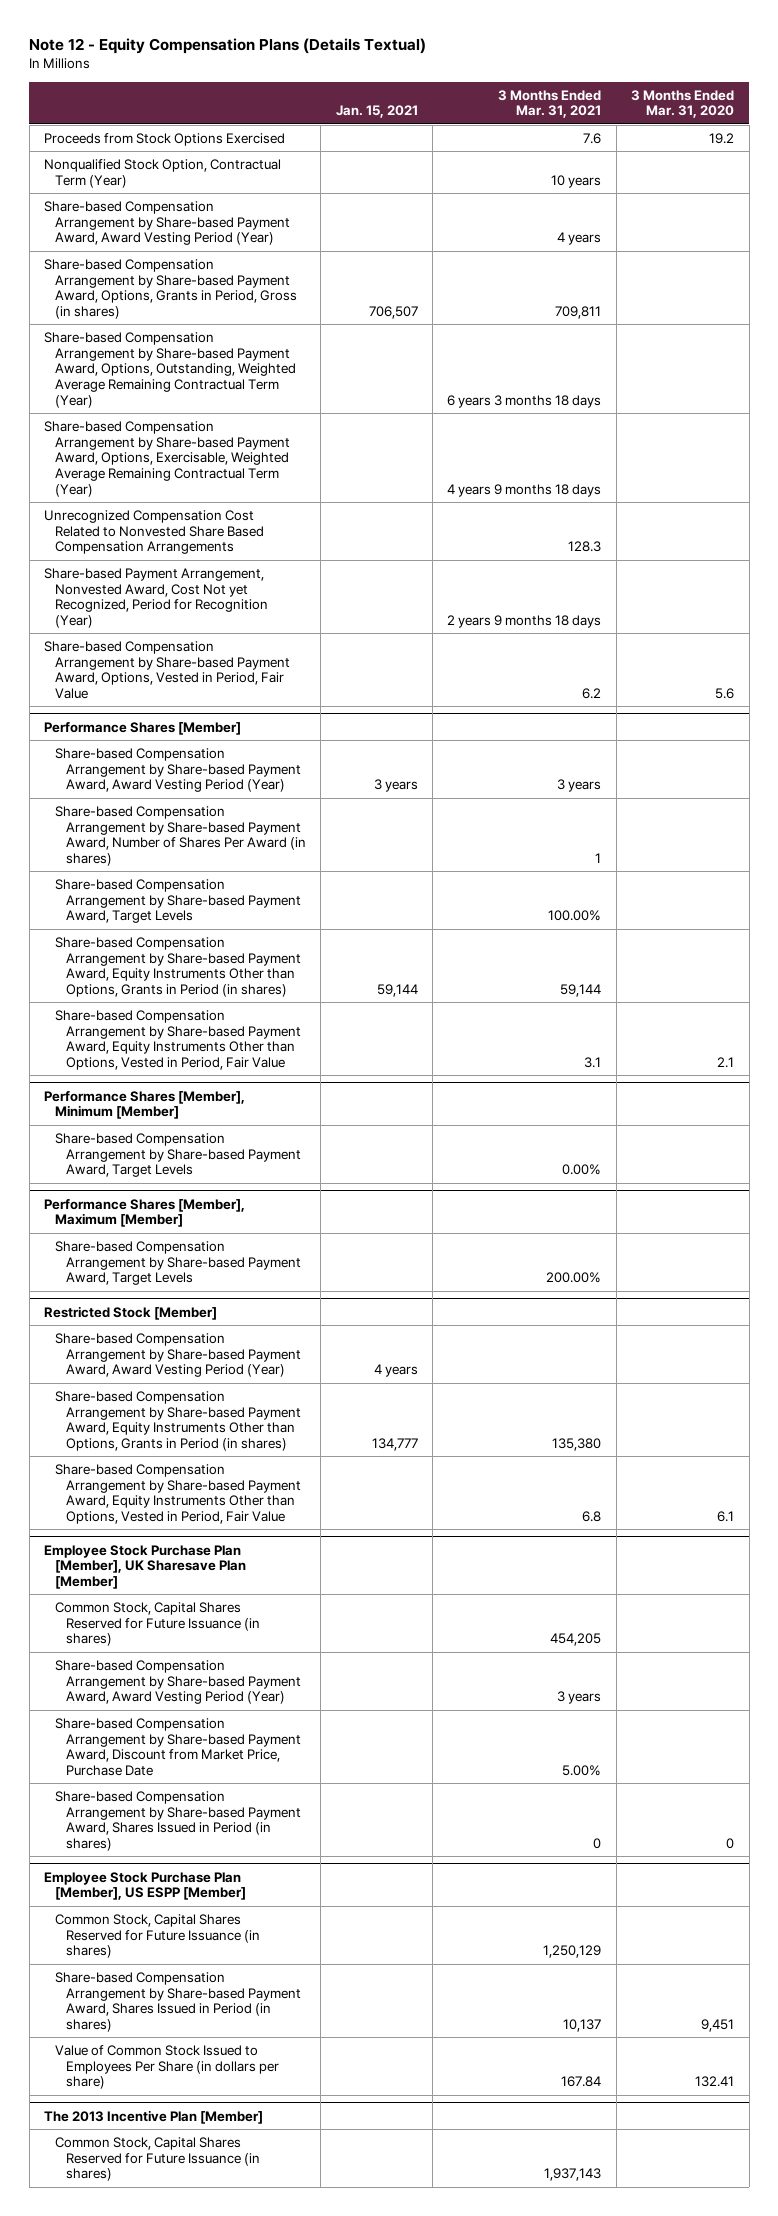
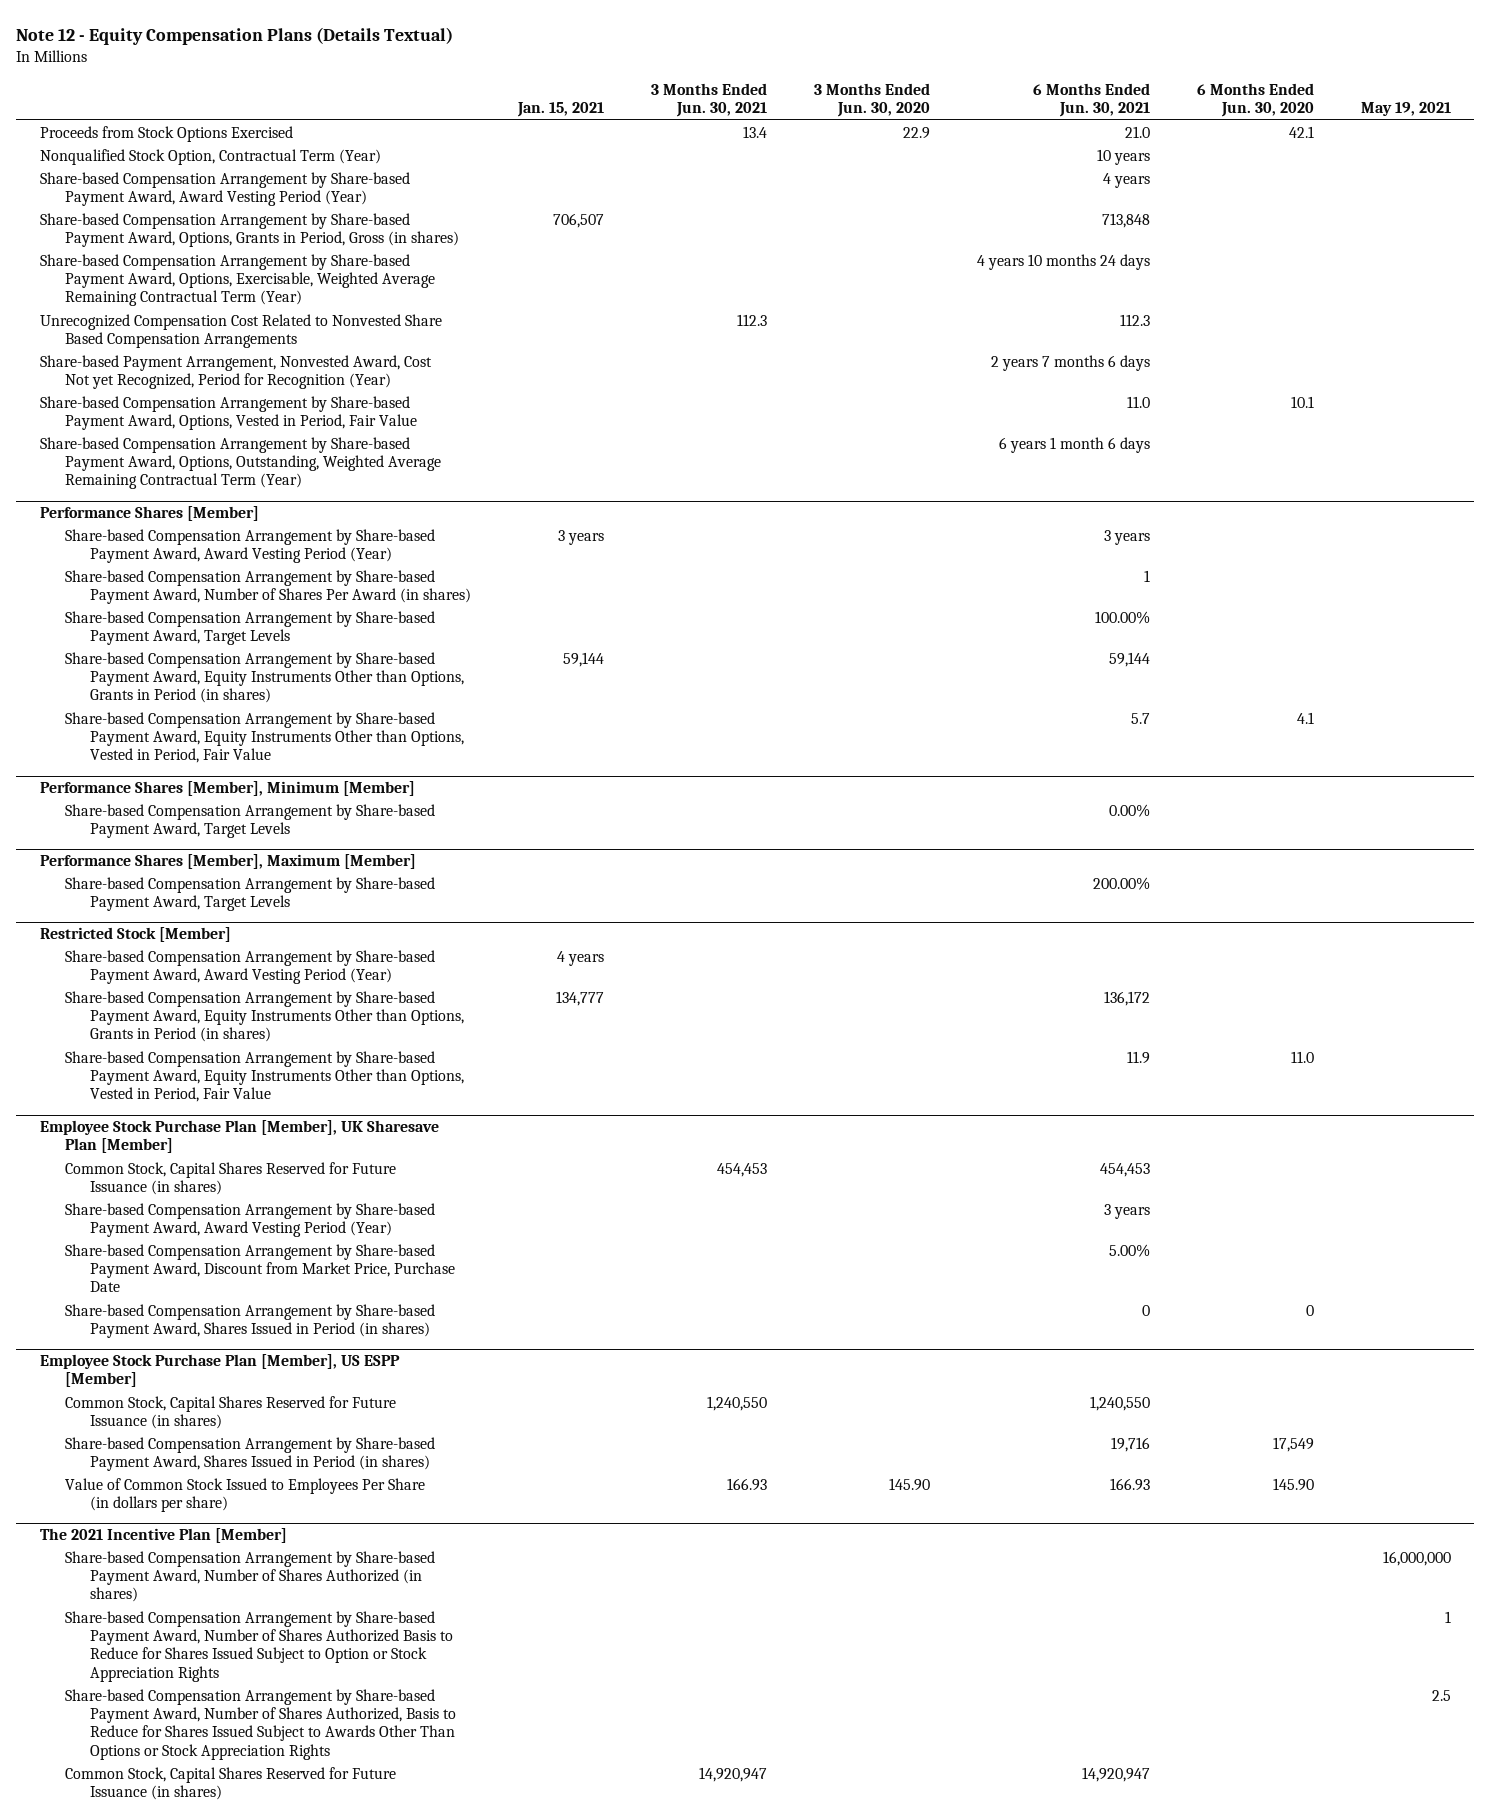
- | Jan. 15, 2021 | 3 Months Ended Mar. 31, 2021 | 3 Months Ended Mar. 31, 2020
+ | Jan. 15, 2021 | 3 Months Ended Jun. 30, 2021 | 3 Months Ended Jun. 30, 2020 | 6 Months Ended Jun. 30, 2021 | 6 Months Ended Jun. 30, 2020 | May 19, 2021
moved down: Share-based Compensation Arrangement by Share-based Payment Award, Options, Outstanding, Weighted Average Remaining Contractual Term (Year) | | | | 6 years 1 month 6 days | |
- The 2013 Incentive Plan [Member]
- Common Stock, Capital Shares Reserved for Future Issuance (in shares) | | 1,937,143 |
+ The 2021 Incentive Plan [Member]
+ Share-based Compensation Arrangement by Share-based Payment Award, Number of Shares Authorized (in shares) | | | | | | 16,000,000
+ Share-based Compensation Arrangement by Share-based Payment Award, Number of Shares Authorized Basis to Reduce for Shares Issued Subject to Option or Stock Appreciation Rights | | | | | | 1
+ Share-based Compensation Arrangement by Share-based Payment Award, Number of Shares Authorized, Basis to Reduce for Shares Issued Subject to Awards Other Than Options or Stock Appreciation Rights | | | | | | 2.5
+ Common Stock, Capital Shares Reserved for Future Issuance (in shares) | | 14,920,947 | | 14,920,947 | |

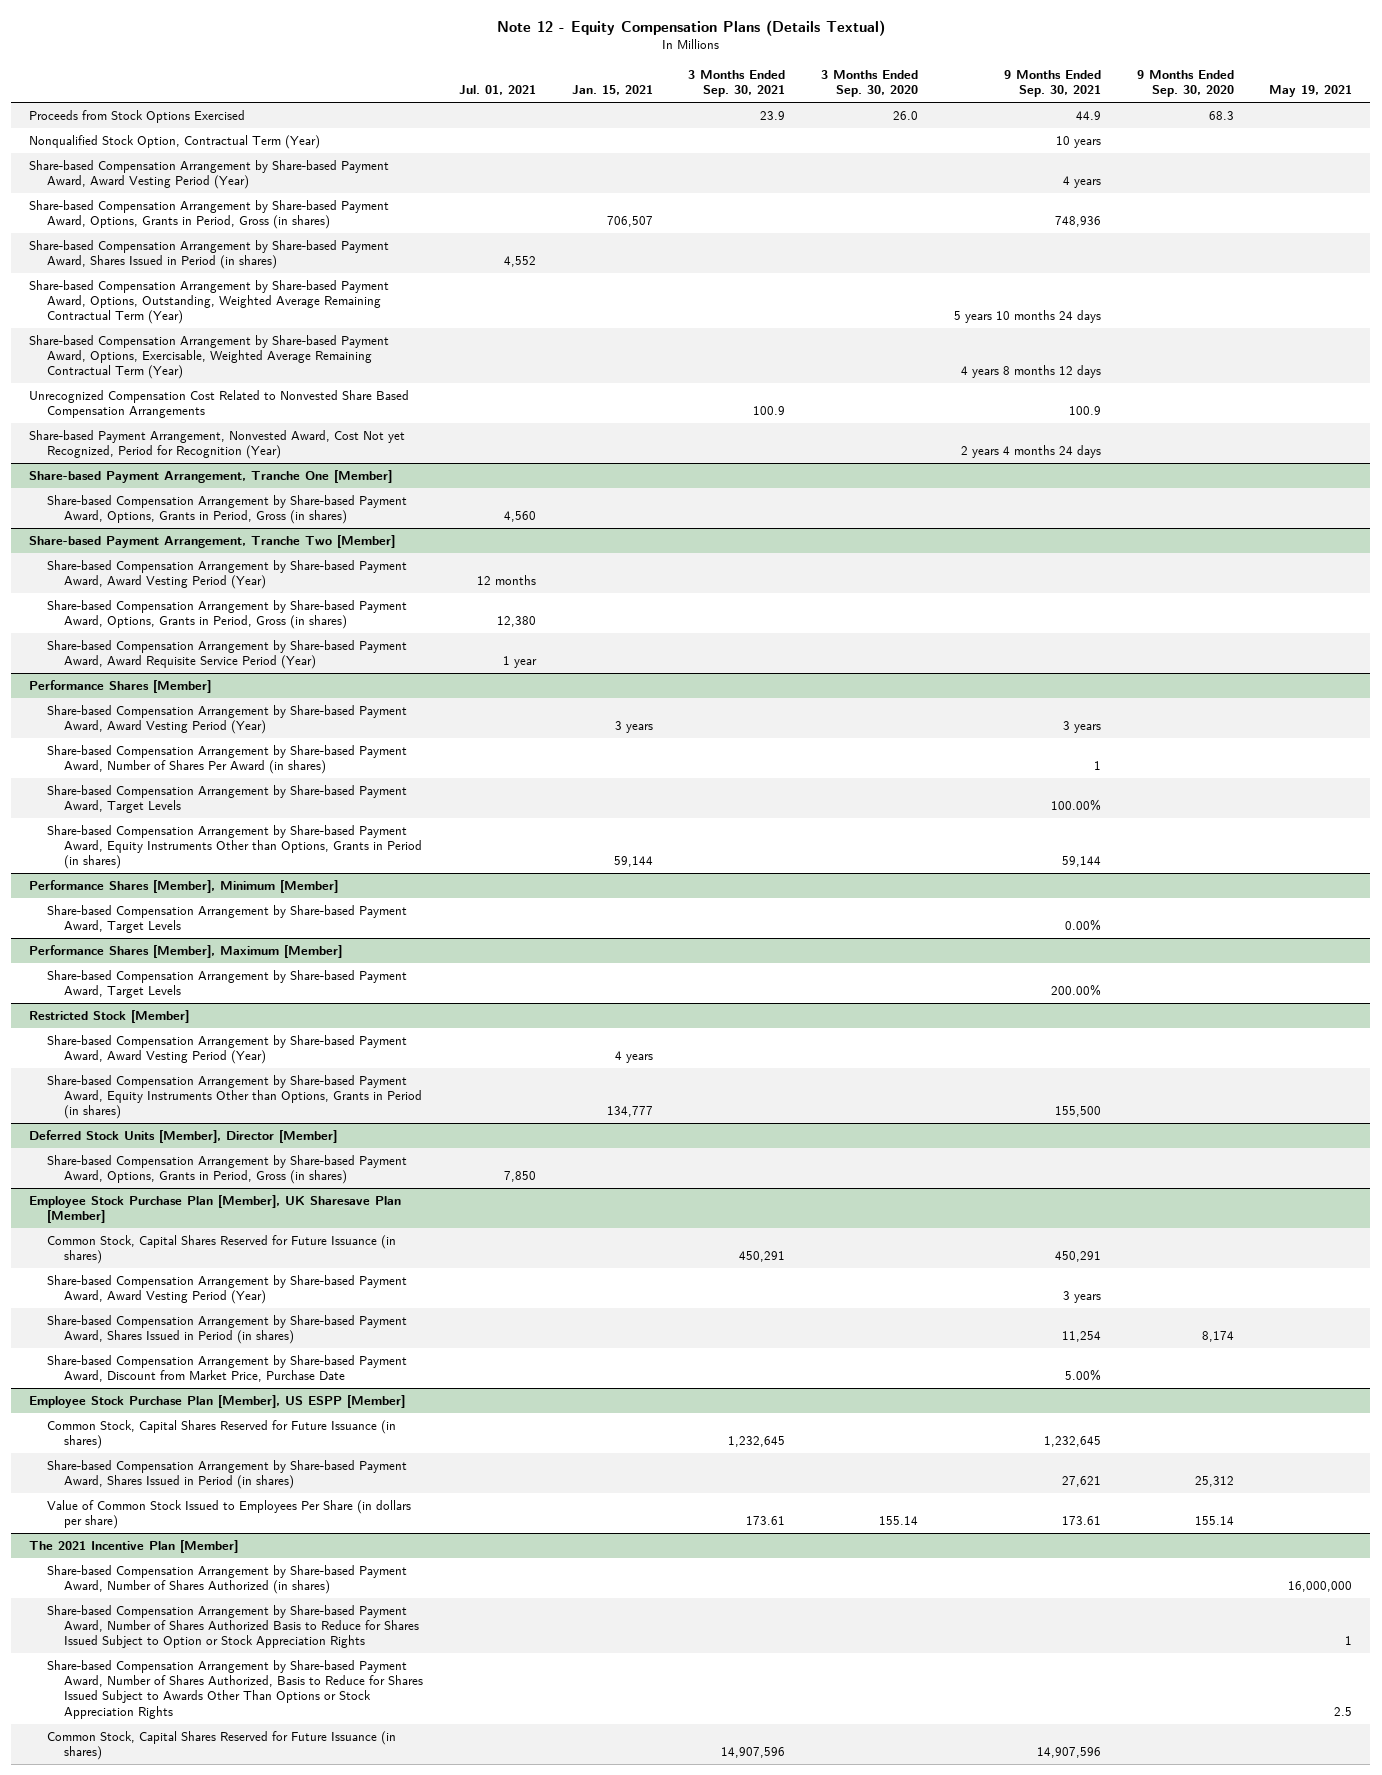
- | Jan. 15, 2021 | 3 Months Ended Jun. 30, 2021 | 3 Months Ended Jun. 30, 2020 | 6 Months Ended Jun. 30, 2021 | 6 Months Ended Jun. 30, 2020 | May 19, 2021
+ | Jul. 01, 2021 | Jan. 15, 2021 | 3 Months Ended Sep. 30, 2021 | 3 Months Ended Sep. 30, 2020 | 9 Months Ended Sep. 30, 2021 | 9 Months Ended Sep. 30, 2020 | May 19, 2021
+ Share-based Compensation Arrangement by Share-based Payment Award, Shares Issued in Period (in shares) | 4,552 | | | | | |
moved up: Share-based Compensation Arrangement by Share-based Payment Award, Options, Outstanding, Weighted Average Remaining Contractual Term (Year) | | | | | 5 years 10 months 24 days | |
- Share-based Compensation Arrangement by Share-based Payment Award, Options, Vested in Period, Fair Value | | | | 11.0 | 10.1 |
+ Share-based Payment Arrangement, Tranche One [Member]
+ Share-based Compensation Arrangement by Share-based Payment Award, Options, Grants in Period, Gross (in shares) | 4,560 | | | | | |
+ Share-based Payment Arrangement, Tranche Two [Member]
+ Share-based Compensation Arrangement by Share-based Payment Award, Award Vesting Period (Year) | 12 months | | | | | |
+ Share-based Compensation Arrangement by Share-based Payment Award, Options, Grants in Period, Gross (in shares) | 12,380 | | | | | |
+ Share-based Compensation Arrangement by Share-based Payment Award, Award Requisite Service Period (Year) | 1 year | | | | | |
@ Performance Shares [Member]
- Share-based Compensation Arrangement by Share-based Payment Award, Equity Instruments Other than Options, Vested in Period, Fair Value | | | | 5.7 | 4.1 |
@ Restricted Stock [Member]
- Share-based Compensation Arrangement by Share-based Payment Award, Equity Instruments Other than Options, Vested in Period, Fair Value | | | | 11.9 | 11.0 |
+ Deferred Stock Units [Member], Director [Member]
+ Share-based Compensation Arrangement by Share-based Payment Award, Options, Grants in Period, Gross (in shares) | 7,850 | | | | | |
@ Employee Stock Purchase Plan [Member], UK Sharesave Plan [Member]
moved down: Share-based Compensation Arrangement by Share-based Payment Award, Discount from Market Price, Purchase Date | | | | | 5.00% | |

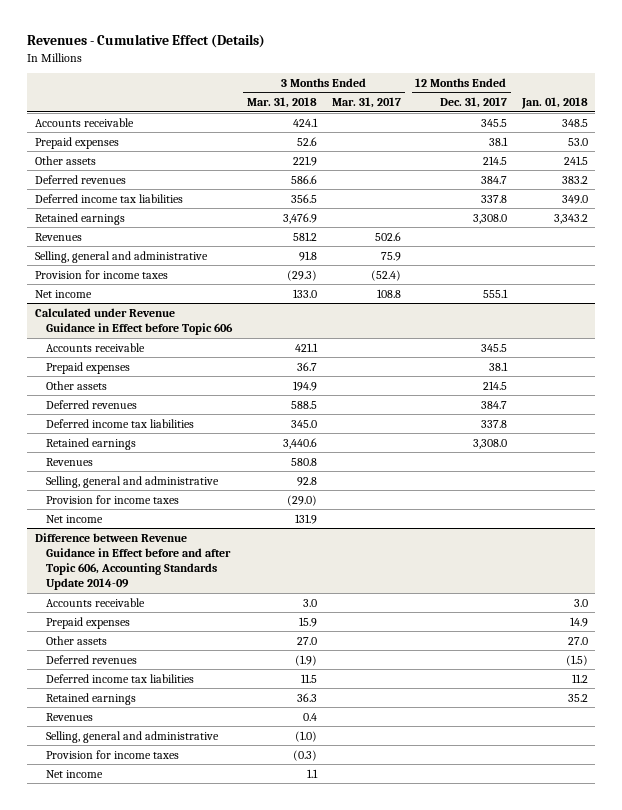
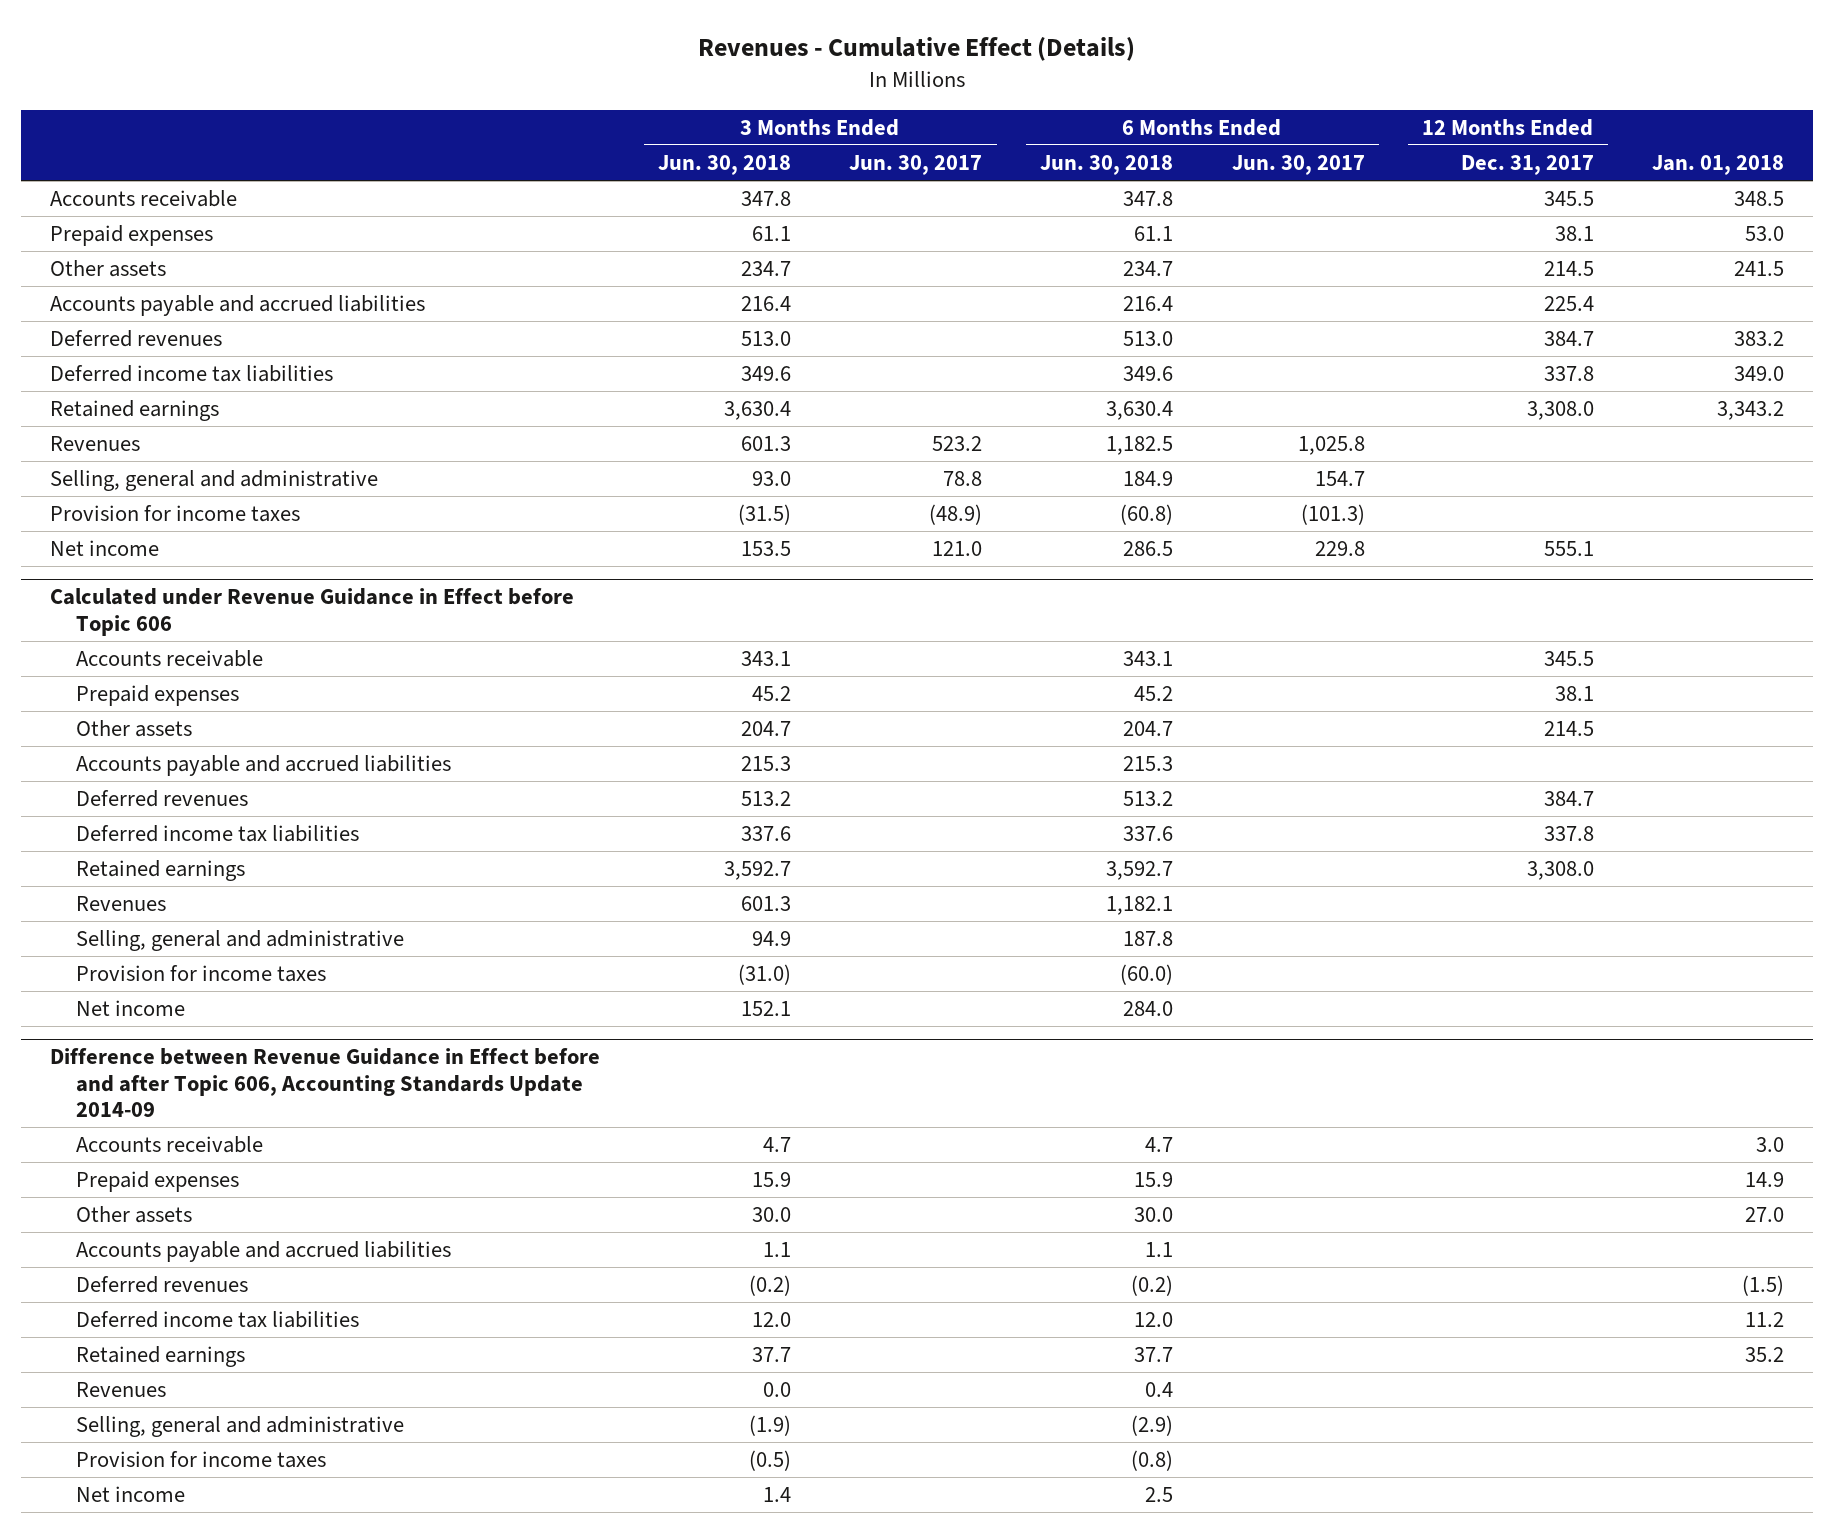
- | 3 Months Ended Mar. 31, 2018 | 3 Months Ended Mar. 31, 2017 | 12 Months Ended Dec. 31, 2017 | Jan. 01, 2018
+ | 3 Months Ended Jun. 30, 2018 | 3 Months Ended Jun. 30, 2017 | 6 Months Ended Jun. 30, 2018 | 6 Months Ended Jun. 30, 2017 | 12 Months Ended Dec. 31, 2017 | Jan. 01, 2018
+ Accounts payable and accrued liabilities | 216.4 | | 216.4 | | 225.4 |
@ Calculated under Revenue Guidance in Effect before Topic 606
+ Accounts payable and accrued liabilities | 215.3 | | 215.3 | | |
@ Difference between Revenue Guidance in Effect before and after Topic 606, Accounting Standards Update 2014-09
+ Accounts payable and accrued liabilities | 1.1 | | 1.1 | | |

